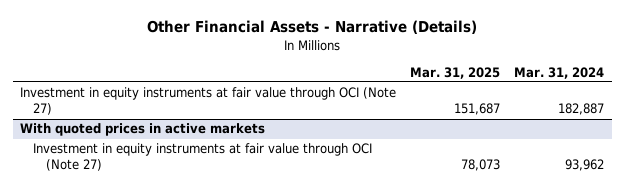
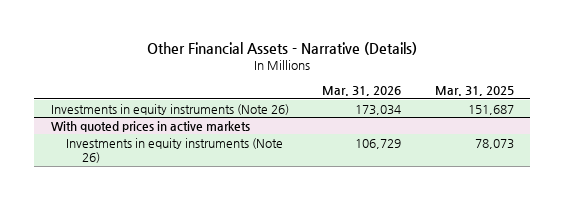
- | Mar. 31, 2025 | Mar. 31, 2024
+ | Mar. 31, 2026 | Mar. 31, 2025
- Investment in equity instruments at fair value through OCI (Note 27) | 151,687 | 182,887
+ Investments in equity instruments (Note 26) | 173,034 | 151,687
@ With quoted prices in active markets
- Investment in equity instruments at fair value through OCI (Note 27) | 78,073 | 93,962
+ Investments in equity instruments (Note 26) | 106,729 | 78,073

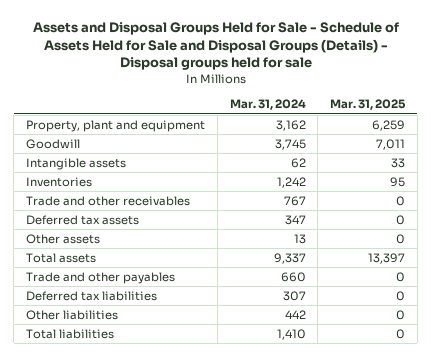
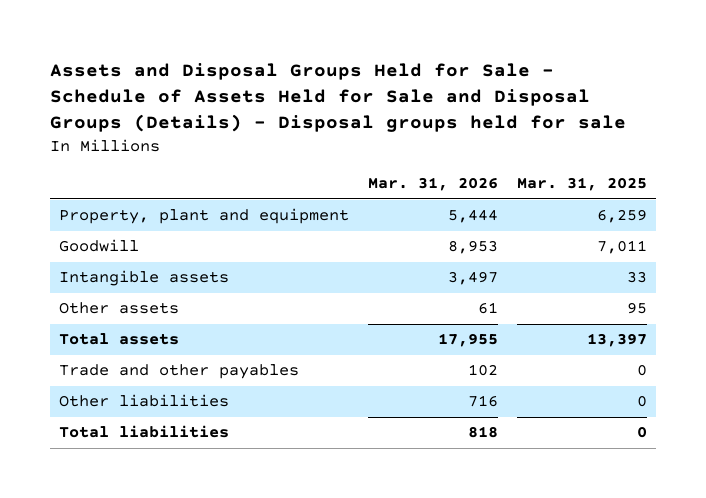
- | Mar. 31, 2024 | Mar. 31, 2025
+ | Mar. 31, 2026 | Mar. 31, 2025
- Inventories | 1,242 | 95
- Trade and other receivables | 767 | 0
- Deferred tax assets | 347 | 0
- Other assets | 13 | 0
+ Other assets | 61 | 95
- Deferred tax liabilities | 307 | 0

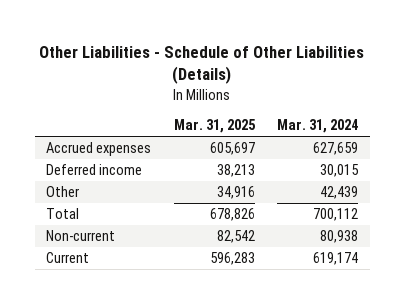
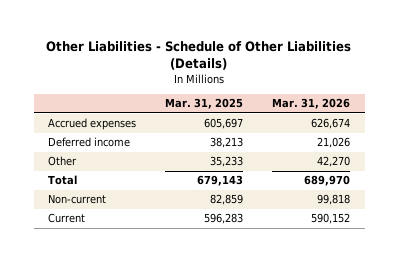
- | Mar. 31, 2025 | Mar. 31, 2024
+ | Mar. 31, 2025 | Mar. 31, 2026
- Other | 34,916 | 42,439
- Total | 678,826 | 700,112
- Non-current | 82,542 | 80,938
+ Other | 35,233 | 42,270
+ Total | 679,143 | 689,970
+ Non-current | 82,859 | 99,818

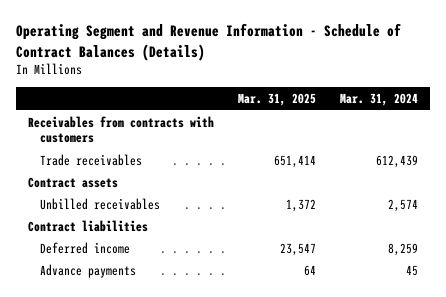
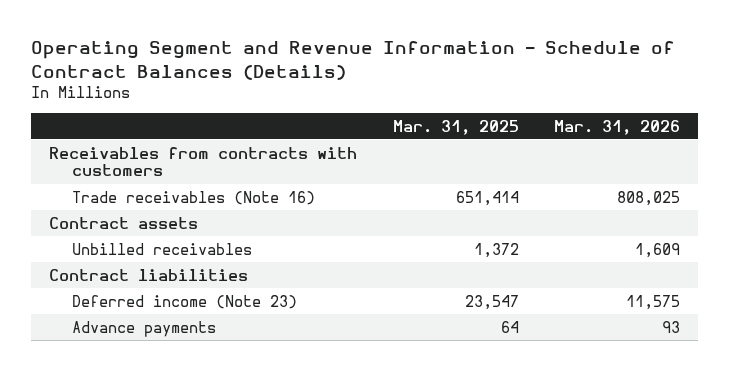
- | Mar. 31, 2025 | Mar. 31, 2024
+ | Mar. 31, 2025 | Mar. 31, 2026
- Trade receivables | 651,414 | 612,439
+ Trade receivables (Note 16) | 651,414 | 808,025
- Deferred income | 23,547 | 8,259
+ Deferred income (Note 23) | 23,547 | 11,575

